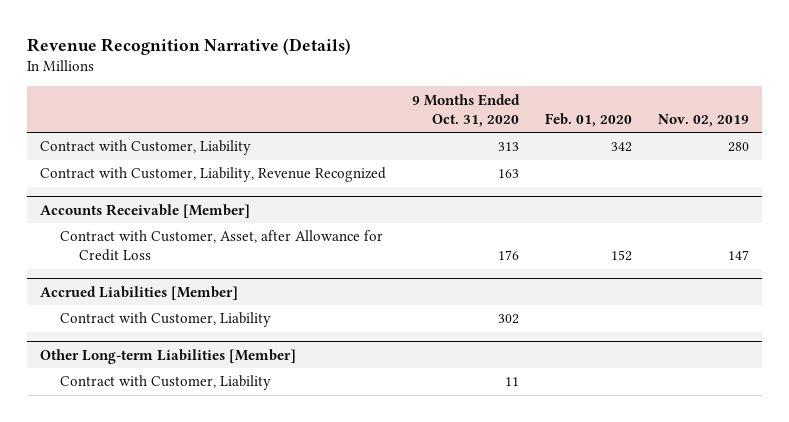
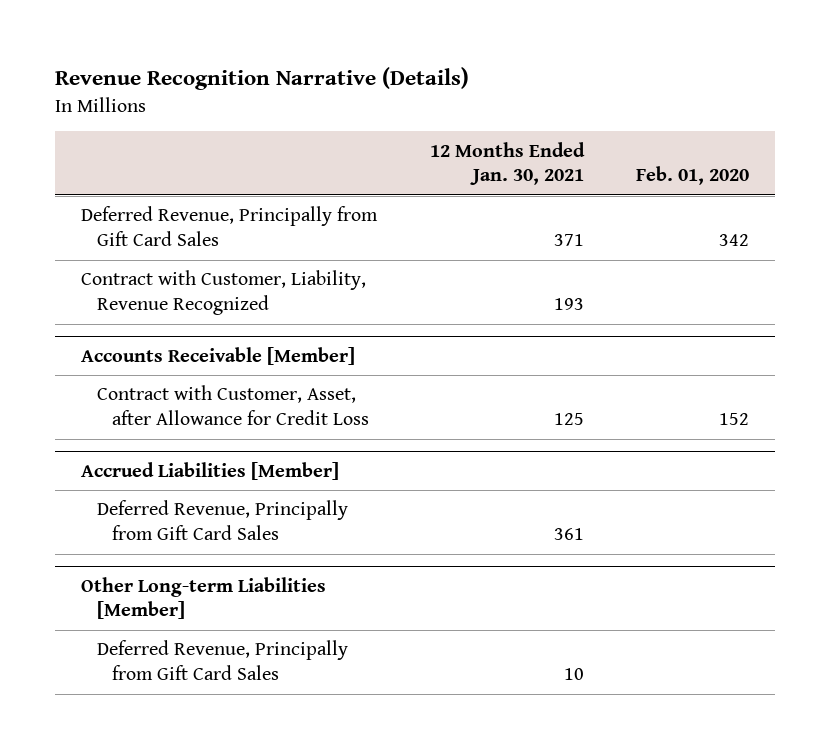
- | 9 Months Ended Oct. 31, 2020 | Feb. 01, 2020 | Nov. 02, 2019
+ | 12 Months Ended Jan. 30, 2021 | Feb. 01, 2020
- Contract with Customer, Liability | 313 | 342 | 280
+ Deferred Revenue, Principally from Gift Card Sales | 371 | 342
@ Accrued Liabilities [Member]
- Contract with Customer, Liability | 302 | |
+ Deferred Revenue, Principally from Gift Card Sales | 361 |
@ Other Long-term Liabilities [Member]
- Contract with Customer, Liability | 11 | |
+ Deferred Revenue, Principally from Gift Card Sales | 10 |

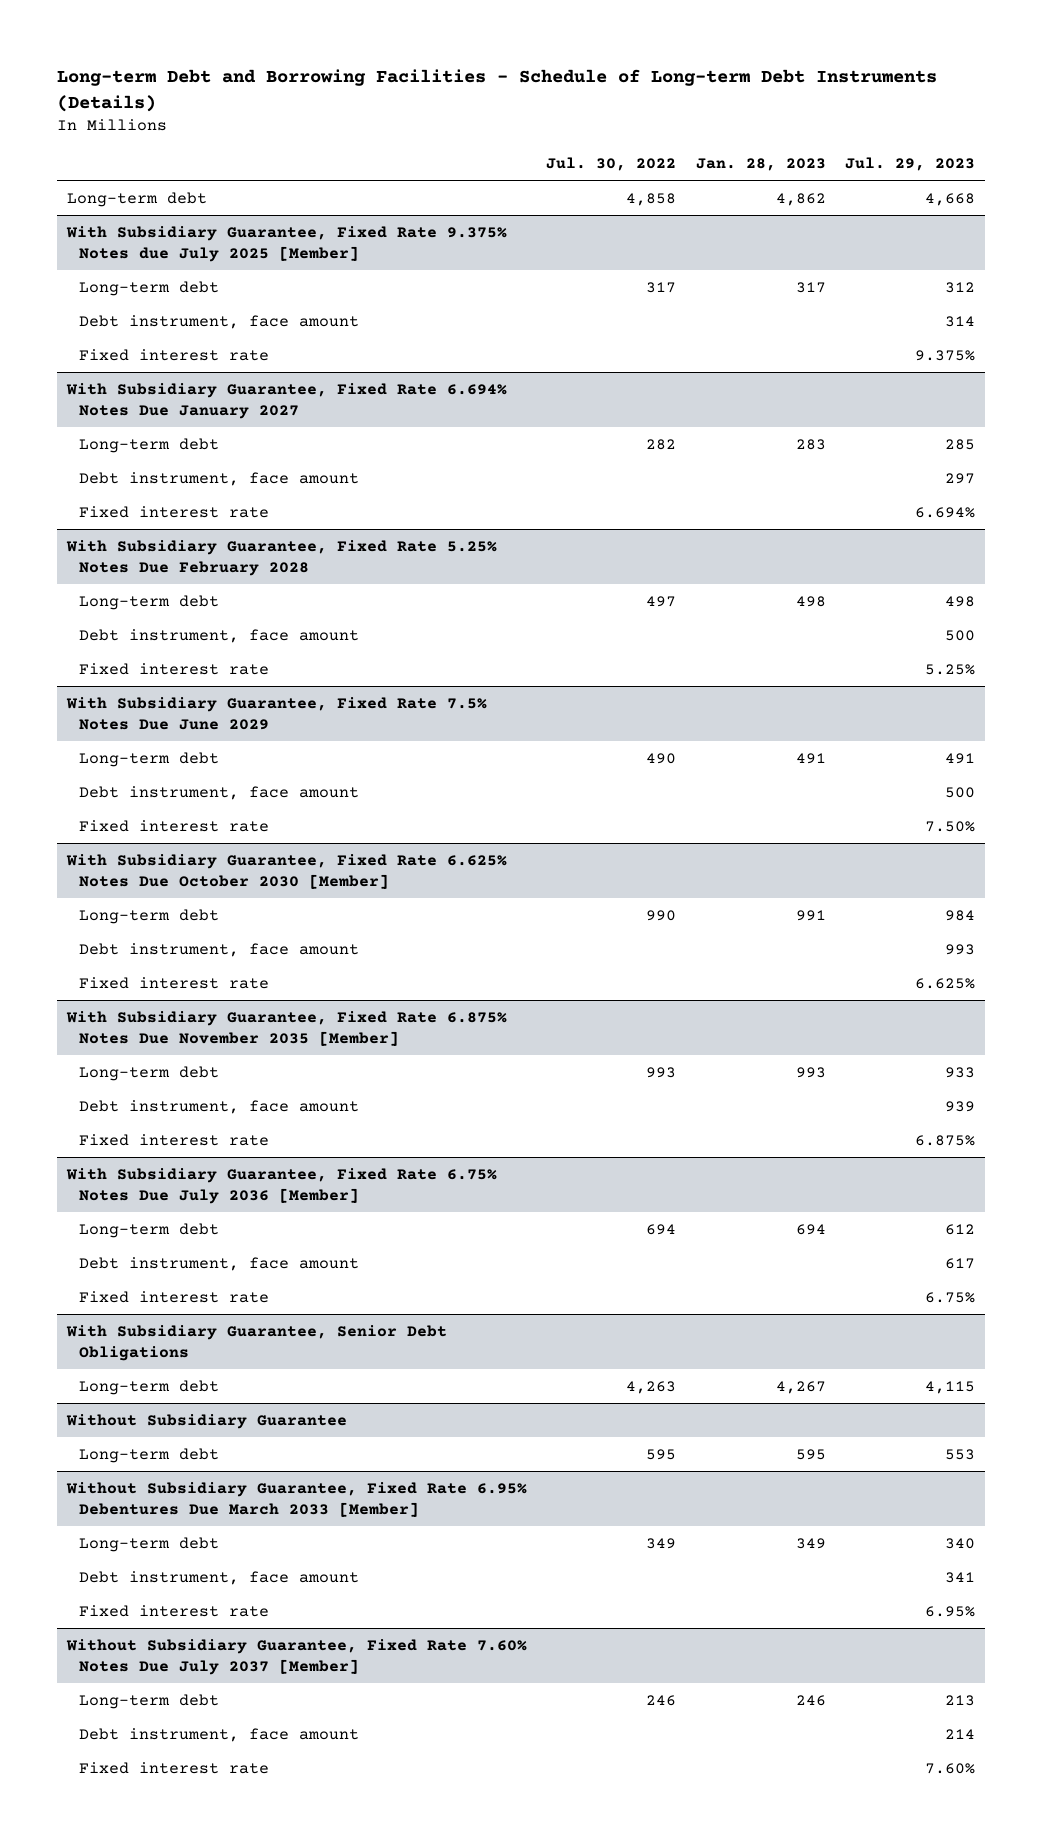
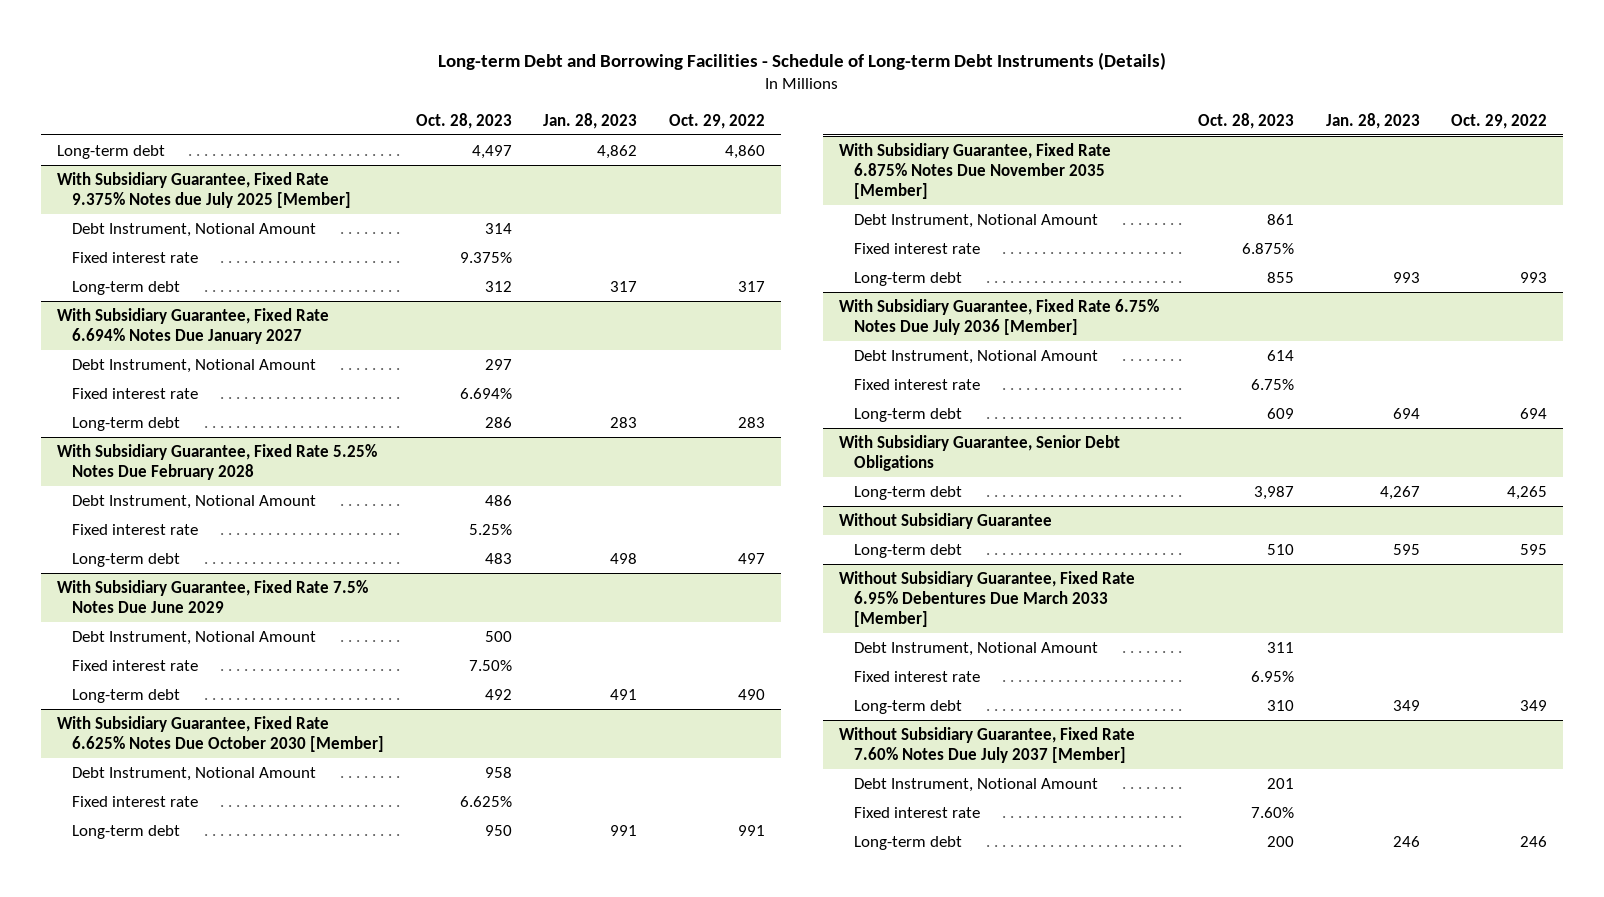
- | Jul. 30, 2022 | Jan. 28, 2023 | Jul. 29, 2023
+ | Oct. 28, 2023 | Jan. 28, 2023 | Oct. 29, 2022
@ With Subsidiary Guarantee, Fixed Rate 9.375% Notes due July 2025 [Member]
- Debt instrument, face amount | | | 314
+ Debt Instrument, Notional Amount | 314 | |
moved down: Long-term debt | 312 | 317 | 317
@ With Subsidiary Guarantee, Fixed Rate 6.694% Notes Due January 2027
- Debt instrument, face amount | | | 297
+ Debt Instrument, Notional Amount | 297 | |
moved down: Long-term debt | 286 | 283 | 283
@ With Subsidiary Guarantee, Fixed Rate 5.25% Notes Due February 2028
- Debt instrument, face amount | | | 500
+ Debt Instrument, Notional Amount | 486 | |
moved down: Long-term debt | 483 | 498 | 497
@ With Subsidiary Guarantee, Fixed Rate 7.5% Notes Due June 2029
- Debt instrument, face amount | | | 500
+ Debt Instrument, Notional Amount | 500 | |
moved down: Long-term debt | 492 | 491 | 490
@ With Subsidiary Guarantee, Fixed Rate 6.625% Notes Due October 2030 [Member]
- Debt instrument, face amount | | | 993
+ Debt Instrument, Notional Amount | 958 | |
moved down: Long-term debt | 950 | 991 | 991
@ With Subsidiary Guarantee, Fixed Rate 6.875% Notes Due November 2035 [Member]
- Debt instrument, face amount | | | 939
+ Debt Instrument, Notional Amount | 861 | |
moved down: Long-term debt | 855 | 993 | 993
@ With Subsidiary Guarantee, Fixed Rate 6.75% Notes Due July 2036 [Member]
- Debt instrument, face amount | | | 617
+ Debt Instrument, Notional Amount | 614 | |
moved down: Long-term debt | 609 | 694 | 694
@ Without Subsidiary Guarantee, Fixed Rate 6.95% Debentures Due March 2033 [Member]
- Debt instrument, face amount | | | 341
+ Debt Instrument, Notional Amount | 311 | |
moved down: Long-term debt | 310 | 349 | 349
@ Without Subsidiary Guarantee, Fixed Rate 7.60% Notes Due July 2037 [Member]
- Debt instrument, face amount | | | 214
+ Debt Instrument, Notional Amount | 201 | |
moved down: Long-term debt | 200 | 246 | 246

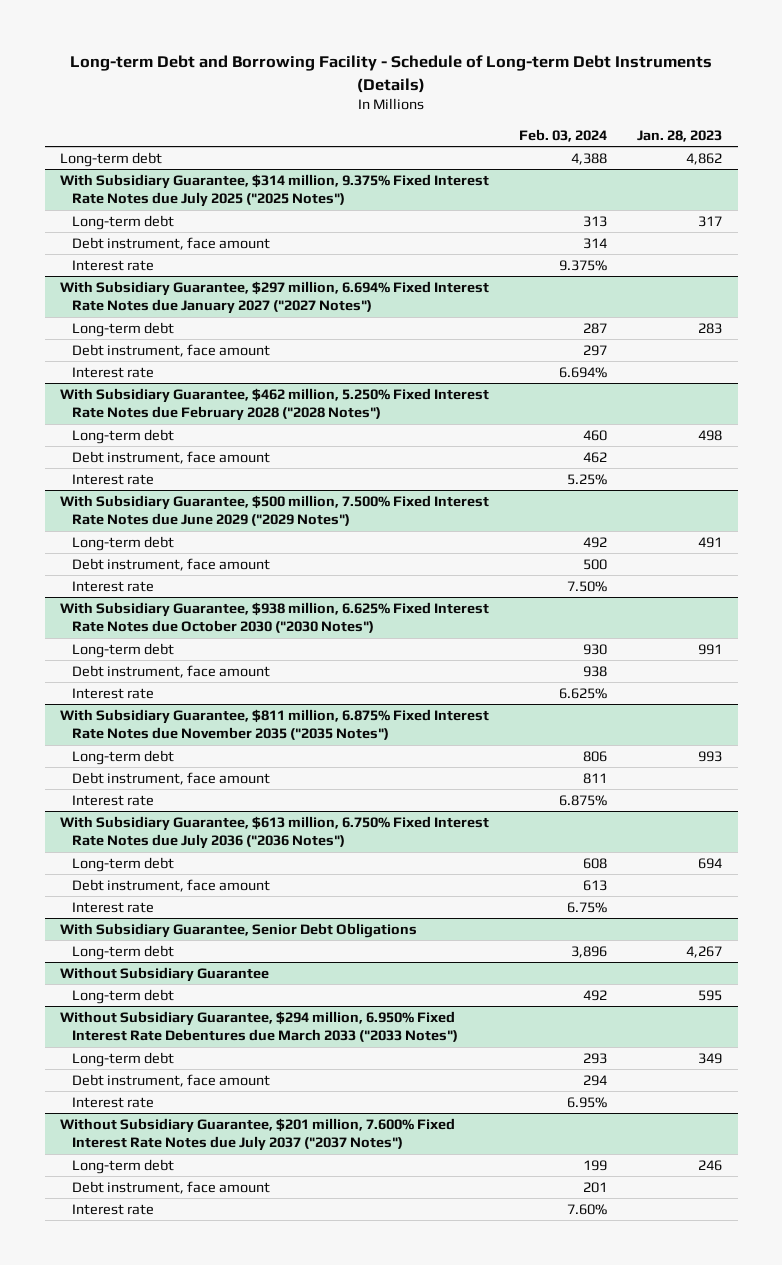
- Long-term Debt and Borrowing Facilities - Schedule of Long-term Debt Instruments (Details)
+ Long-term Debt and Borrowing Facility - Schedule of Long-term Debt Instruments (Details)
- | Oct. 28, 2023 | Jan. 28, 2023 | Oct. 29, 2022
+ | Feb. 03, 2024 | Jan. 28, 2023
- With Subsidiary Guarantee, Fixed Rate 9.375% Notes due July 2025 [Member]
- Debt Instrument, Notional Amount | 314 | |
- Fixed interest rate | 9.375% | |
+ With Subsidiary Guarantee, $314 million, 9.375% Fixed Interest Rate Notes due July 2025 ("2025 Notes")
- With Subsidiary Guarantee, Fixed Rate 6.694% Notes Due January 2027
- Debt Instrument, Notional Amount | 297 | |
- Fixed interest rate | 6.694% | |
+ Debt instrument, face amount | 314 |
+ Interest rate | 9.375% |
+ With Subsidiary Guarantee, $297 million, 6.694% Fixed Interest Rate Notes due January 2027 ("2027 Notes")
- With Subsidiary Guarantee, Fixed Rate 5.25% Notes Due February 2028
- Debt Instrument, Notional Amount | 486 | |
- Fixed interest rate | 5.25% | |
+ Debt instrument, face amount | 297 |
+ Interest rate | 6.694% |
+ With Subsidiary Guarantee, $462 million, 5.250% Fixed Interest Rate Notes due February 2028 ("2028 Notes")
- With Subsidiary Guarantee, Fixed Rate 7.5% Notes Due June 2029
- Debt Instrument, Notional Amount | 500 | |
- Fixed interest rate | 7.50% | |
+ Debt instrument, face amount | 462 |
+ Interest rate | 5.25% |
+ With Subsidiary Guarantee, $500 million, 7.500% Fixed Interest Rate Notes due June 2029 ("2029 Notes")
- With Subsidiary Guarantee, Fixed Rate 6.625% Notes Due October 2030 [Member]
- Debt Instrument, Notional Amount | 958 | |
- Fixed interest rate | 6.625% | |
+ Debt instrument, face amount | 500 |
+ Interest rate | 7.50% |
+ With Subsidiary Guarantee, $938 million, 6.625% Fixed Interest Rate Notes due October 2030 ("2030 Notes")
- With Subsidiary Guarantee, Fixed Rate 6.875% Notes Due November 2035 [Member]
- Debt Instrument, Notional Amount | 861 | |
- Fixed interest rate | 6.875% | |
+ Debt instrument, face amount | 938 |
+ Interest rate | 6.625% |
+ With Subsidiary Guarantee, $811 million, 6.875% Fixed Interest Rate Notes due November 2035 ("2035 Notes")
- With Subsidiary Guarantee, Fixed Rate 6.75% Notes Due July 2036 [Member]
- Debt Instrument, Notional Amount | 614 | |
- Fixed interest rate | 6.75% | |
+ Debt instrument, face amount | 811 |
+ Interest rate | 6.875% |
+ With Subsidiary Guarantee, $613 million, 6.750% Fixed Interest Rate Notes due July 2036 ("2036 Notes")
+ Debt instrument, face amount | 613 |
+ Interest rate | 6.75% |
- Without Subsidiary Guarantee, Fixed Rate 6.95% Debentures Due March 2033 [Member]
- Debt Instrument, Notional Amount | 311 | |
- Fixed interest rate | 6.95% | |
+ Without Subsidiary Guarantee, $294 million, 6.950% Fixed Interest Rate Debentures due March 2033 ("2033 Notes")
- Without Subsidiary Guarantee, Fixed Rate 7.60% Notes Due July 2037 [Member]
- Debt Instrument, Notional Amount | 201 | |
- Fixed interest rate | 7.60% | |
+ Debt instrument, face amount | 294 |
+ Interest rate | 6.95% |
+ Without Subsidiary Guarantee, $201 million, 7.600% Fixed Interest Rate Notes due July 2037 ("2037 Notes")
+ Debt instrument, face amount | 201 |
+ Interest rate | 7.60% |

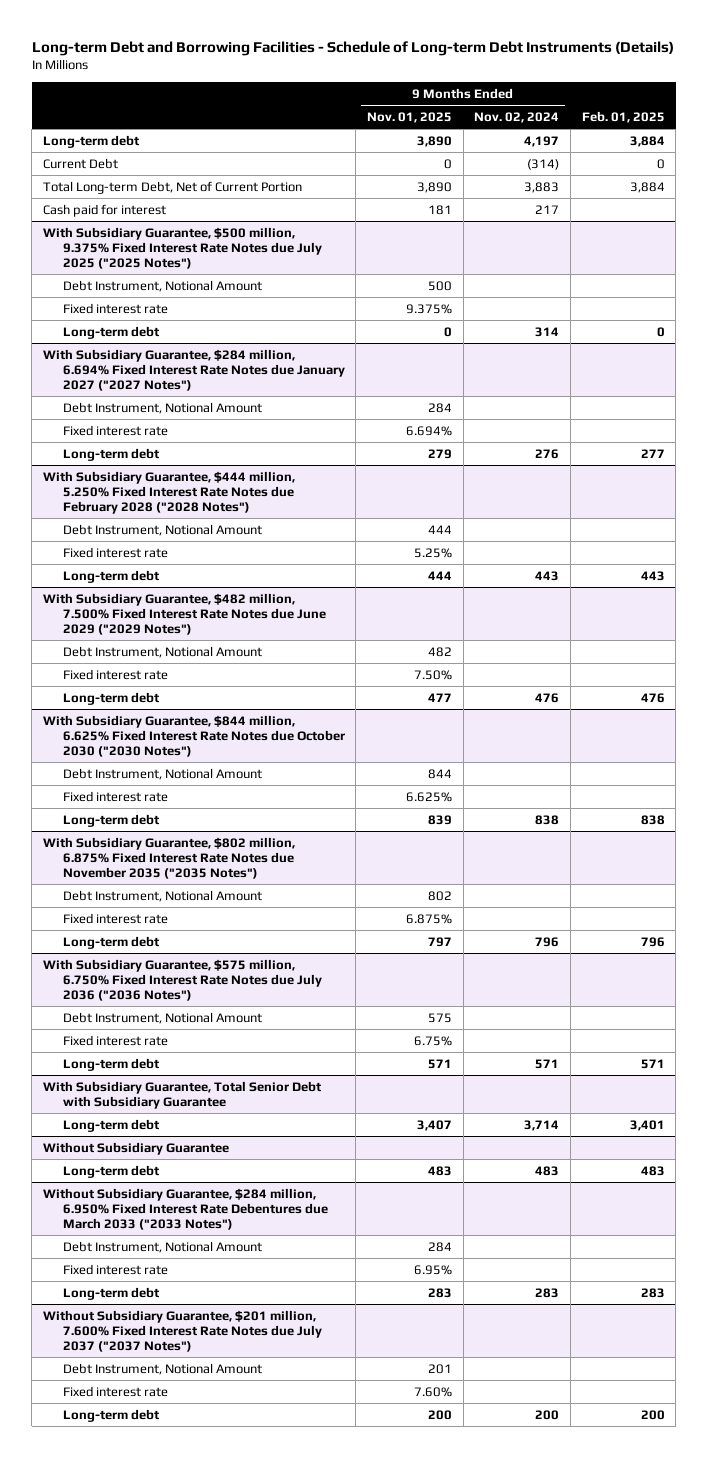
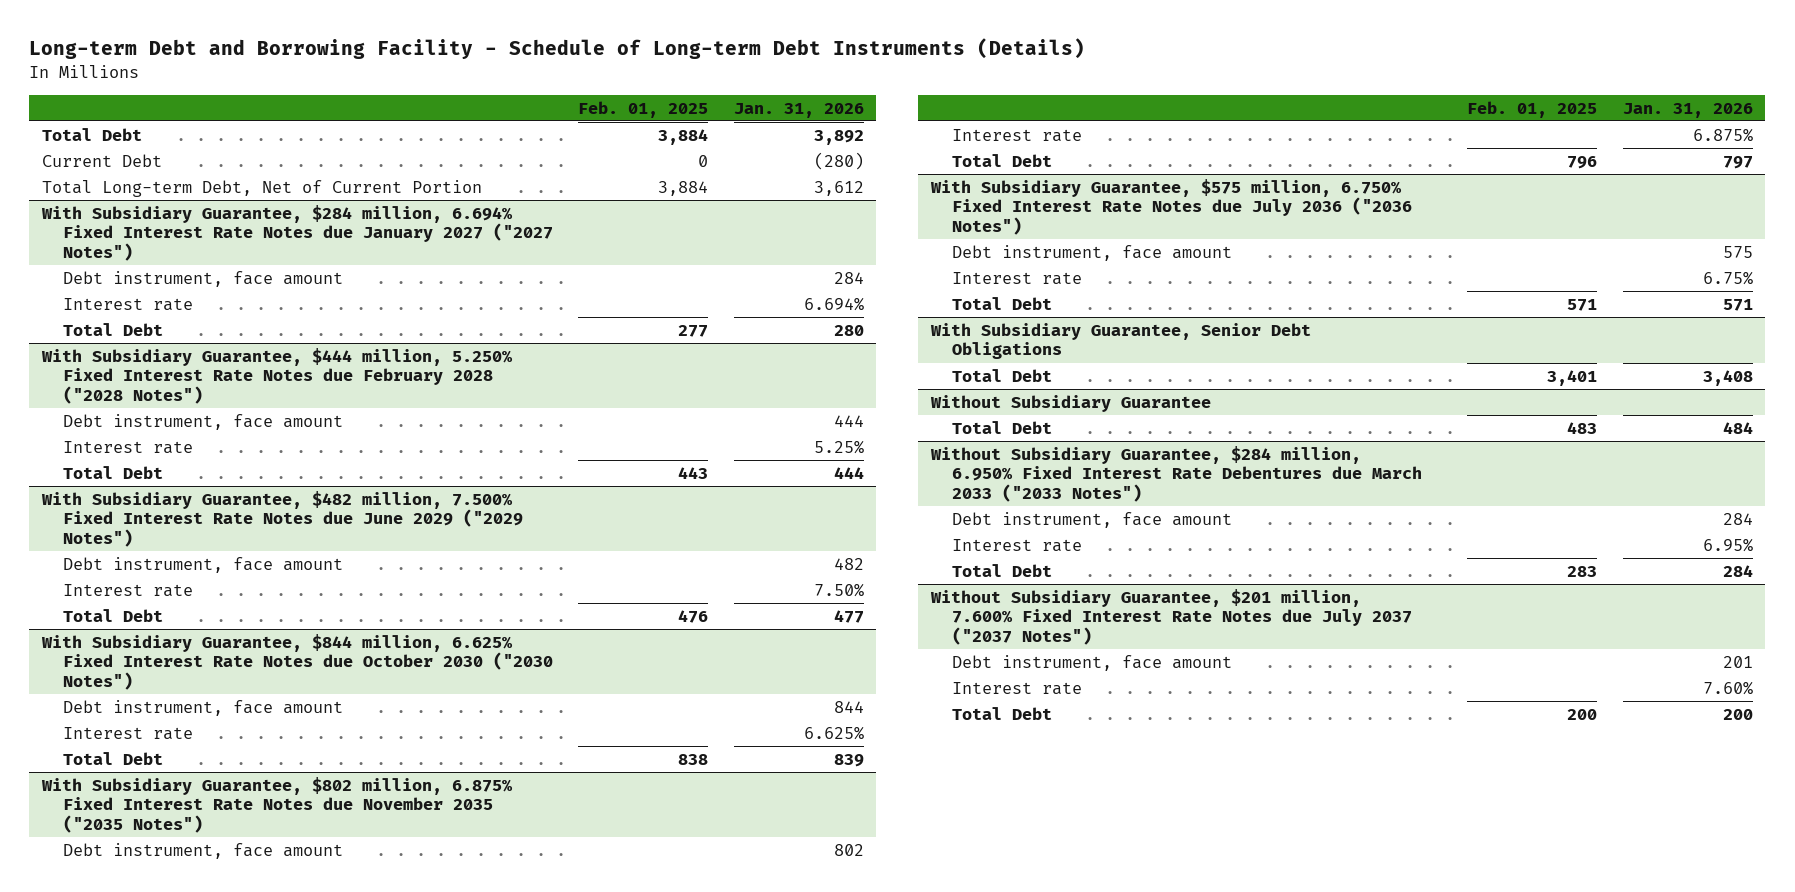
- Long-term Debt and Borrowing Facilities - Schedule of Long-term Debt Instruments (Details)
+ Long-term Debt and Borrowing Facility - Schedule of Long-term Debt Instruments (Details)
- | 9 Months Ended Nov. 01, 2025 | 9 Months Ended Nov. 02, 2024 | Feb. 01, 2025
+ | Feb. 01, 2025 | Jan. 31, 2026
- Long-term debt | 3,890 | 4,197 | 3,884
+ Total Debt | 3,884 | 3,892
- Cash paid for interest | 181 | 217 |
- With Subsidiary Guarantee, $500 million, 9.375% Fixed Interest Rate Notes due July 2025 ("2025 Notes")
- Debt Instrument, Notional Amount | 500 | |
- Fixed interest rate | 9.375% | |
- Long-term debt | 0 | 314 | 0
@ With Subsidiary Guarantee, $284 million, 6.694% Fixed Interest Rate Notes due January 2027 ("2027 Notes")
- Debt Instrument, Notional Amount | 284 | |
- Fixed interest rate | 6.694% | |
- Long-term debt | 279 | 276 | 277
+ Debt instrument, face amount | | 284
+ Interest rate | | 6.694%
+ Total Debt | 277 | 280
@ With Subsidiary Guarantee, $444 million, 5.250% Fixed Interest Rate Notes due February 2028 ("2028 Notes")
- Debt Instrument, Notional Amount | 444 | |
- Fixed interest rate | 5.25% | |
- Long-term debt | 444 | 443 | 443
+ Debt instrument, face amount | | 444
+ Interest rate | | 5.25%
+ Total Debt | 443 | 444
@ With Subsidiary Guarantee, $482 million, 7.500% Fixed Interest Rate Notes due June 2029 ("2029 Notes")
- Debt Instrument, Notional Amount | 482 | |
- Fixed interest rate | 7.50% | |
- Long-term debt | 477 | 476 | 476
+ Debt instrument, face amount | | 482
+ Interest rate | | 7.50%
+ Total Debt | 476 | 477
@ With Subsidiary Guarantee, $844 million, 6.625% Fixed Interest Rate Notes due October 2030 ("2030 Notes")
- Debt Instrument, Notional Amount | 844 | |
- Fixed interest rate | 6.625% | |
- Long-term debt | 839 | 838 | 838
+ Debt instrument, face amount | | 844
+ Interest rate | | 6.625%
+ Total Debt | 838 | 839
@ With Subsidiary Guarantee, $802 million, 6.875% Fixed Interest Rate Notes due November 2035 ("2035 Notes")
- Debt Instrument, Notional Amount | 802 | |
- Fixed interest rate | 6.875% | |
- Long-term debt | 797 | 796 | 796
+ Debt instrument, face amount | | 802
+ Interest rate | | 6.875%
+ Total Debt | 796 | 797
@ With Subsidiary Guarantee, $575 million, 6.750% Fixed Interest Rate Notes due July 2036 ("2036 Notes")
- Debt Instrument, Notional Amount | 575 | |
- Fixed interest rate | 6.75% | |
- Long-term debt | 571 | 571 | 571
- With Subsidiary Guarantee, Total Senior Debt with Subsidiary Guarantee
- Long-term debt | 3,407 | 3,714 | 3,401
@ With Subsidiary Guarantee, $575 million, 6.750% Fixed Interest Rate Notes due July 2036 ("2036 Notes")
+ Debt instrument, face amount | | 575
+ Interest rate | | 6.75%
+ Total Debt | 571 | 571
+ With Subsidiary Guarantee, Senior Debt Obligations
+ Total Debt | 3,401 | 3,408
@ Without Subsidiary Guarantee
- Long-term debt | 483 | 483 | 483
+ Total Debt | 483 | 484
@ Without Subsidiary Guarantee, $284 million, 6.950% Fixed Interest Rate Debentures due March 2033 ("2033 Notes")
- Debt Instrument, Notional Amount | 284 | |
- Fixed interest rate | 6.95% | |
- Long-term debt | 283 | 283 | 283
+ Debt instrument, face amount | | 284
+ Interest rate | | 6.95%
+ Total Debt | 283 | 284
@ Without Subsidiary Guarantee, $201 million, 7.600% Fixed Interest Rate Notes due July 2037 ("2037 Notes")
- Debt Instrument, Notional Amount | 201 | |
- Fixed interest rate | 7.60% | |
- Long-term debt | 200 | 200 | 200
+ Debt instrument, face amount | | 201
+ Interest rate | | 7.60%
+ Total Debt | 200 | 200

